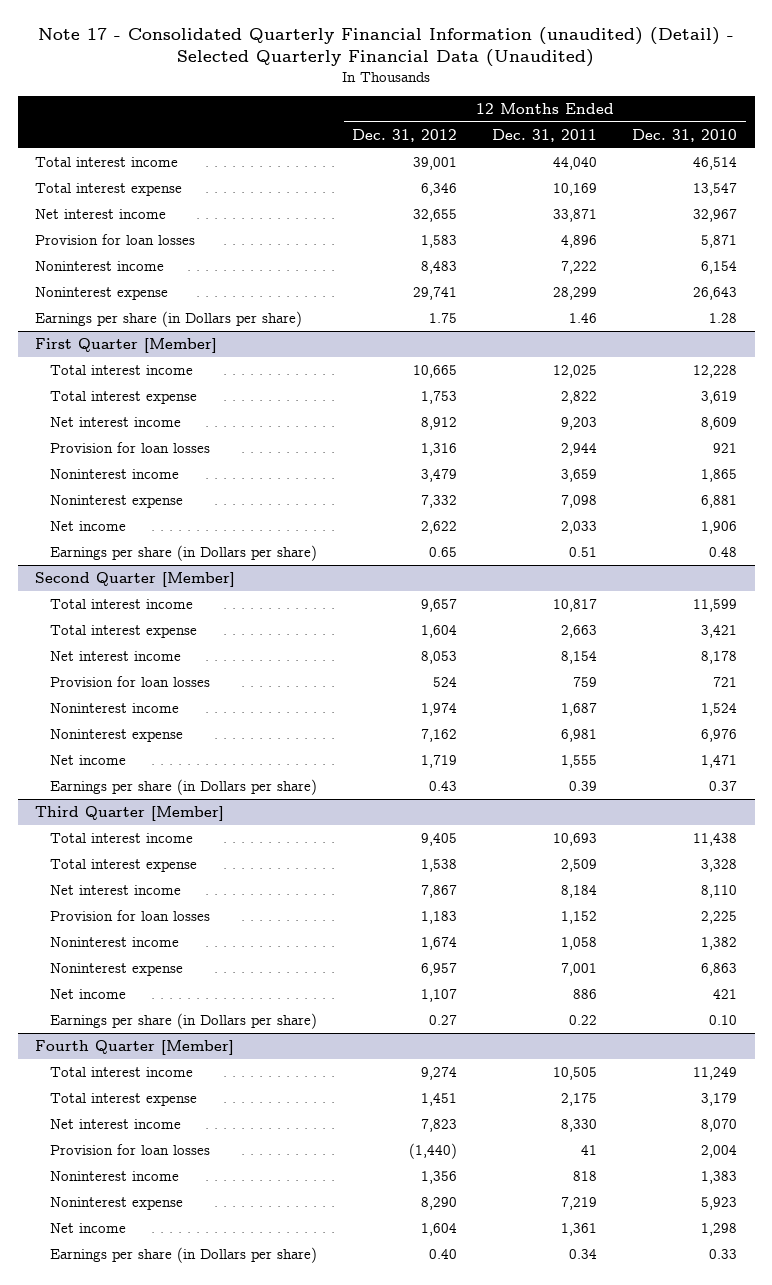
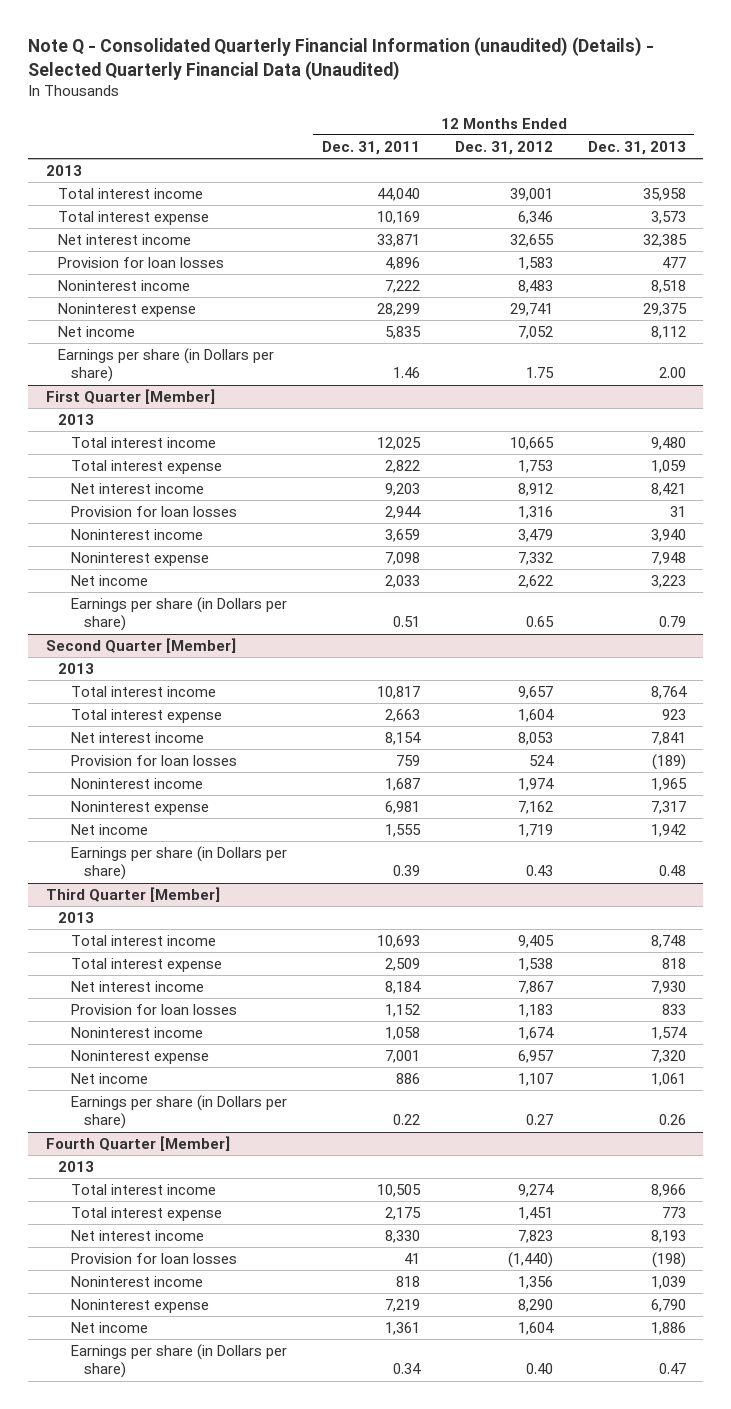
- Note 17 - Consolidated Quarterly Financial Information (unaudited) (Detail) - Selected Quarterly Financial Data (Unaudited)
+ Note Q - Consolidated Quarterly Financial Information (unaudited) (Details) - Selected Quarterly Financial Data (Unaudited)
- | 12 Months Ended Dec. 31, 2012 | 12 Months Ended Dec. 31, 2011 | 12 Months Ended Dec. 31, 2010
+ | 12 Months Ended Dec. 31, 2011 | 12 Months Ended Dec. 31, 2012 | 12 Months Ended Dec. 31, 2013
+ 2013
+ Net income | 5,835 | 7,052 | 8,112
@ First Quarter [Member]
+ 2013
@ Second Quarter [Member]
+ 2013
@ Third Quarter [Member]
+ 2013
@ Fourth Quarter [Member]
+ 2013

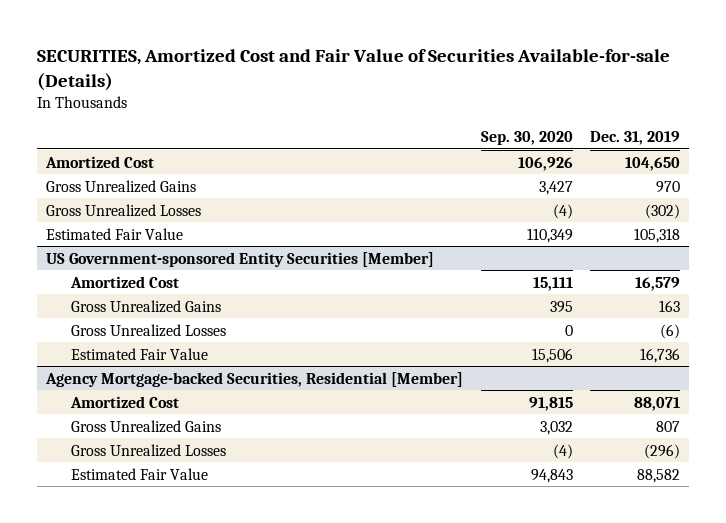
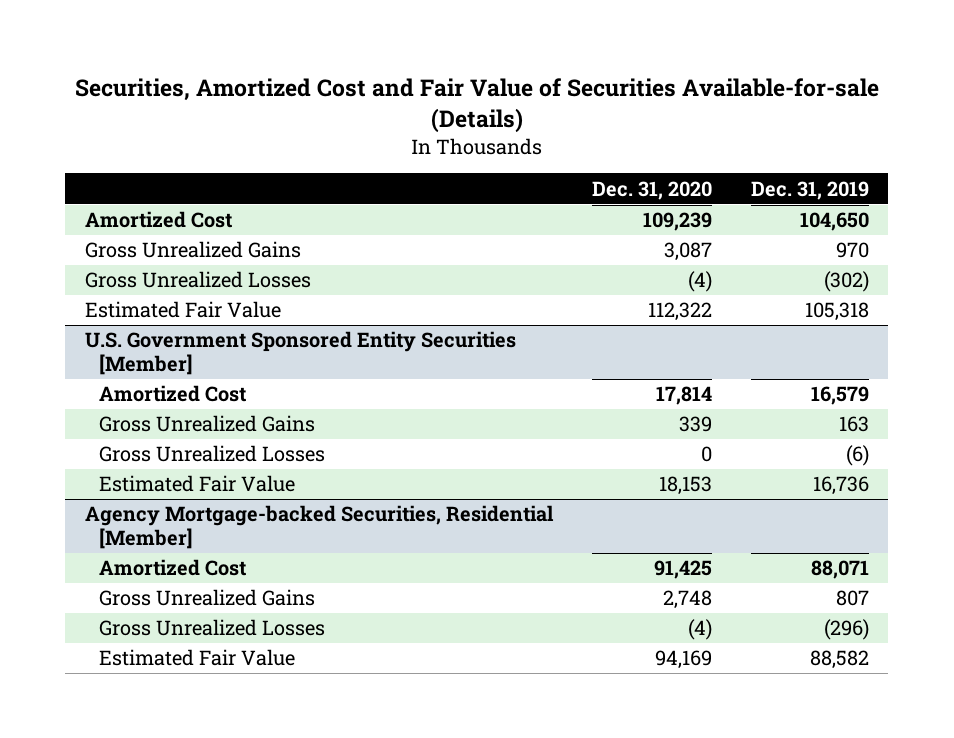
- SECURITIES, Amortized Cost and Fair Value of Securities Available-for-sale (Details)
+ Securities, Amortized Cost and Fair Value of Securities Available-for-sale (Details)
- | Sep. 30, 2020 | Dec. 31, 2019
+ | Dec. 31, 2020 | Dec. 31, 2019
- US Government-sponsored Entity Securities [Member]
+ U.S. Government Sponsored Entity Securities [Member]

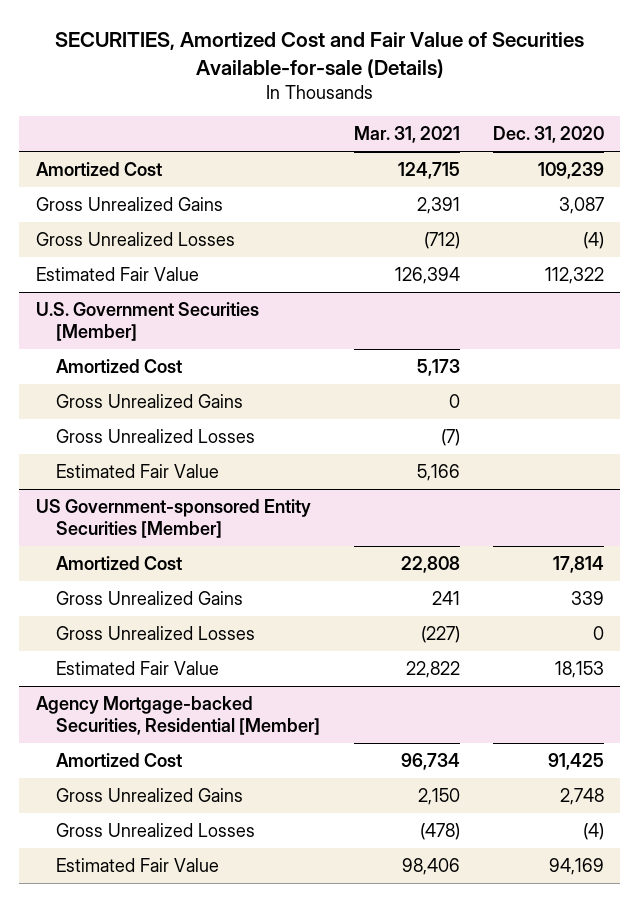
- Securities, Amortized Cost and Fair Value of Securities Available-for-sale (Details)
+ SECURITIES, Amortized Cost and Fair Value of Securities Available-for-sale (Details)
- | Dec. 31, 2020 | Dec. 31, 2019
+ | Mar. 31, 2021 | Dec. 31, 2020
- U.S. Government Sponsored Entity Securities [Member]
+ U.S. Government Securities [Member]
+ Amortized Cost | 5,173 |
+ Gross Unrealized Gains | 0 |
+ Gross Unrealized Losses | (7) |
+ Estimated Fair Value | 5,166 |
+ US Government-sponsored Entity Securities [Member]

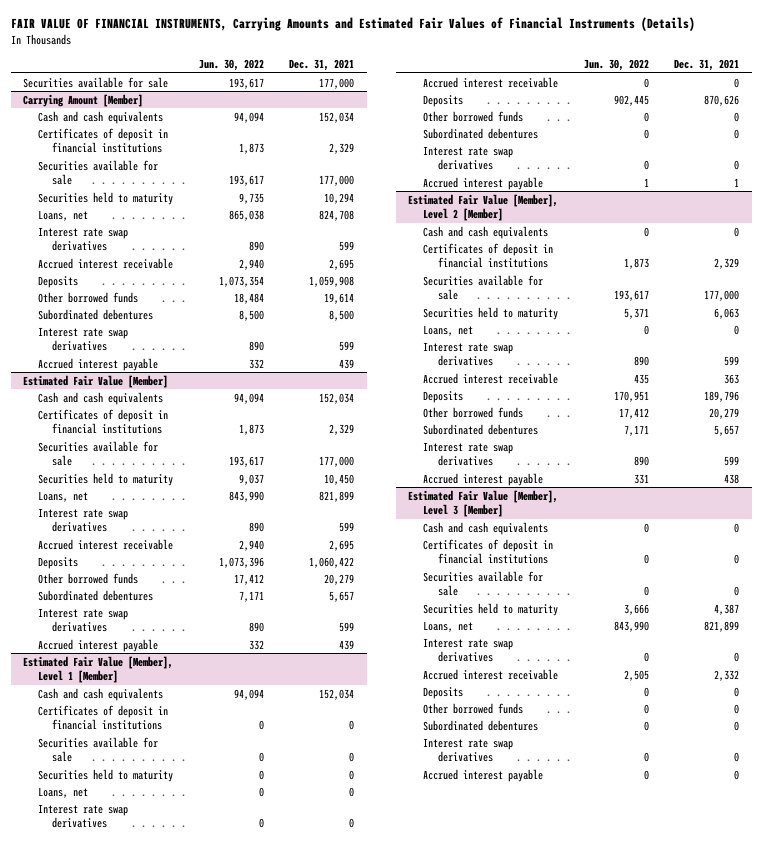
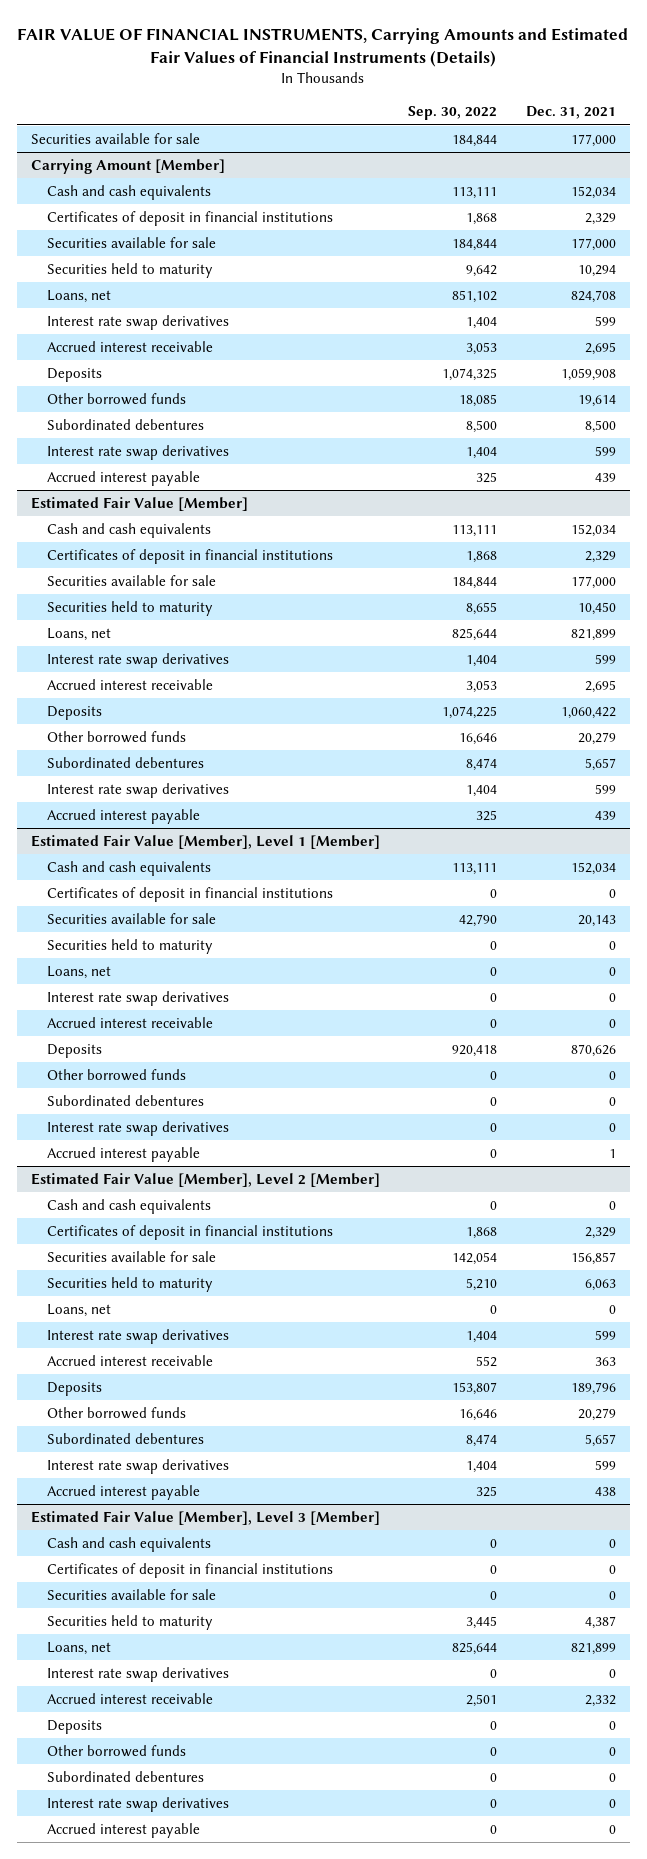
- | Jun. 30, 2022 | Dec. 31, 2021
+ | Sep. 30, 2022 | Dec. 31, 2021
@ Estimated Fair Value [Member], Level 1 [Member]
- Securities available for sale | 0 | 0
+ Securities available for sale | 42,790 | 20,143
@ Estimated Fair Value [Member], Level 2 [Member]
- Securities available for sale | 193,617 | 177,000
+ Securities available for sale | 142,054 | 156,857

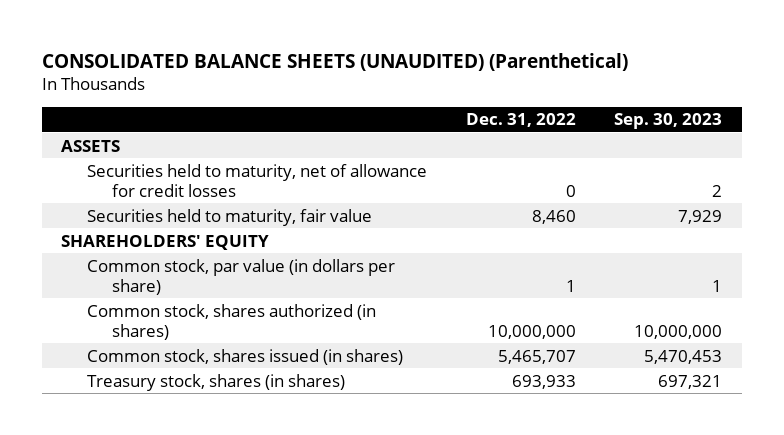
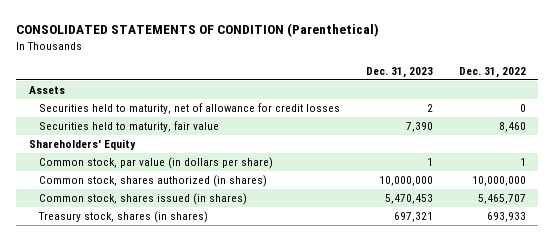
- CONSOLIDATED BALANCE SHEETS (UNAUDITED) (Parenthetical)
+ CONSOLIDATED STATEMENTS OF CONDITION (Parenthetical)
- | Dec. 31, 2022 | Sep. 30, 2023
+ | Dec. 31, 2023 | Dec. 31, 2022
- ASSETS
+ Assets
- SHAREHOLDERS' EQUITY
+ Shareholders' Equity

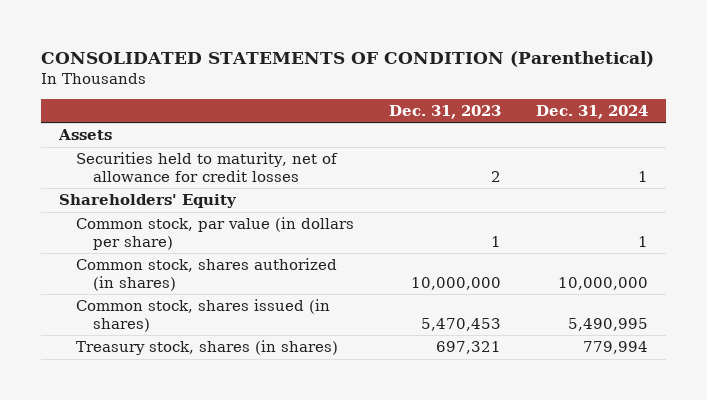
- | Dec. 31, 2023 | Dec. 31, 2022
+ | Dec. 31, 2023 | Dec. 31, 2024
- Securities held to maturity, fair value | 7,390 | 8,460

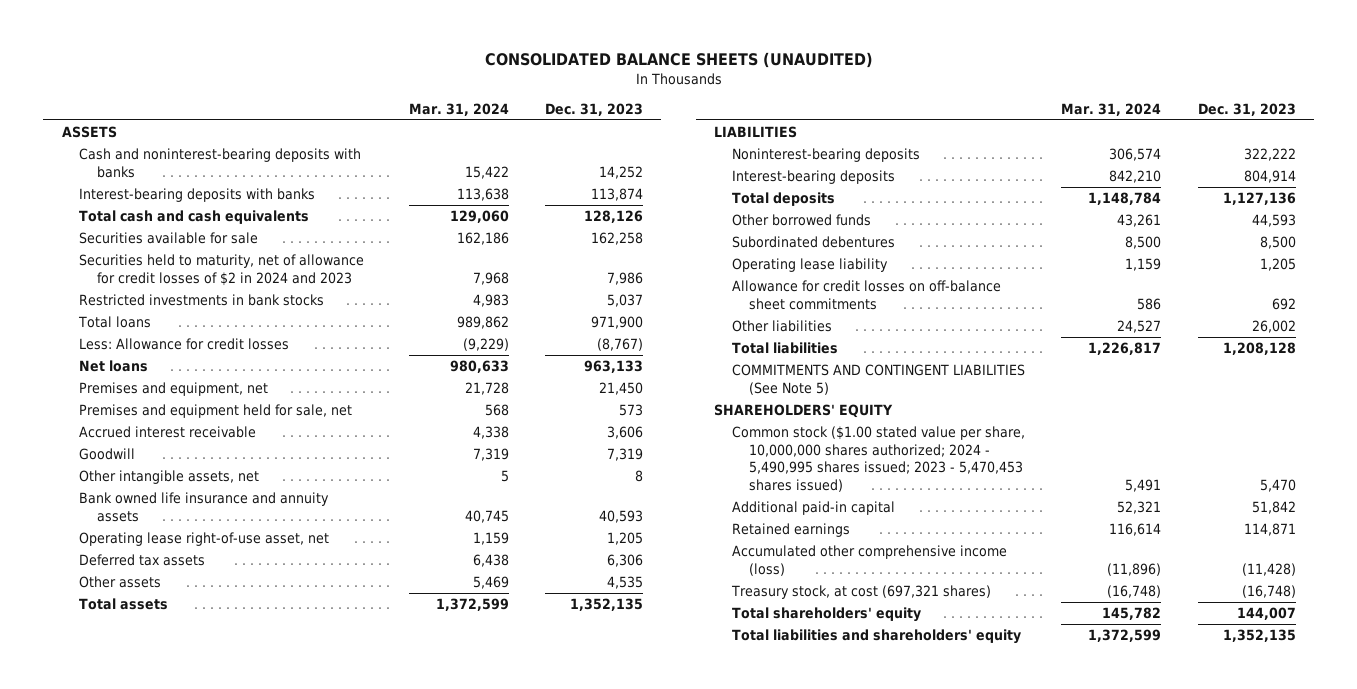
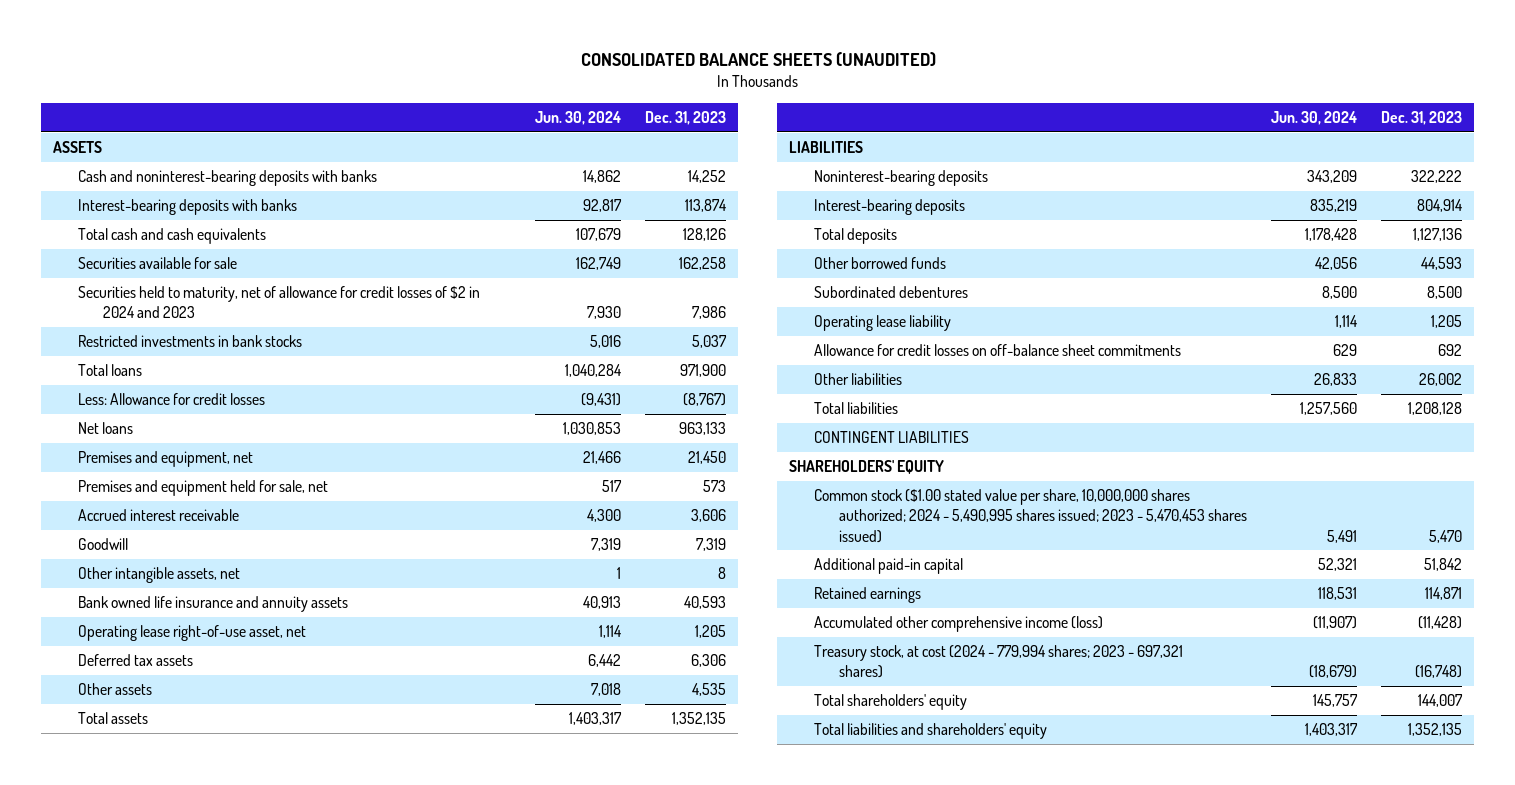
- | Mar. 31, 2024 | Dec. 31, 2023
+ | Jun. 30, 2024 | Dec. 31, 2023
- COMMITMENTS AND CONTINGENT LIABILITIES (See Note 5)
+ CONTINGENT LIABILITIES
- Treasury stock, at cost (697,321 shares) | (16,748) | (16,748)
+ Treasury stock, at cost (2024 - 779,994 shares; 2023 - 697,321 shares) | (18,679) | (16,748)

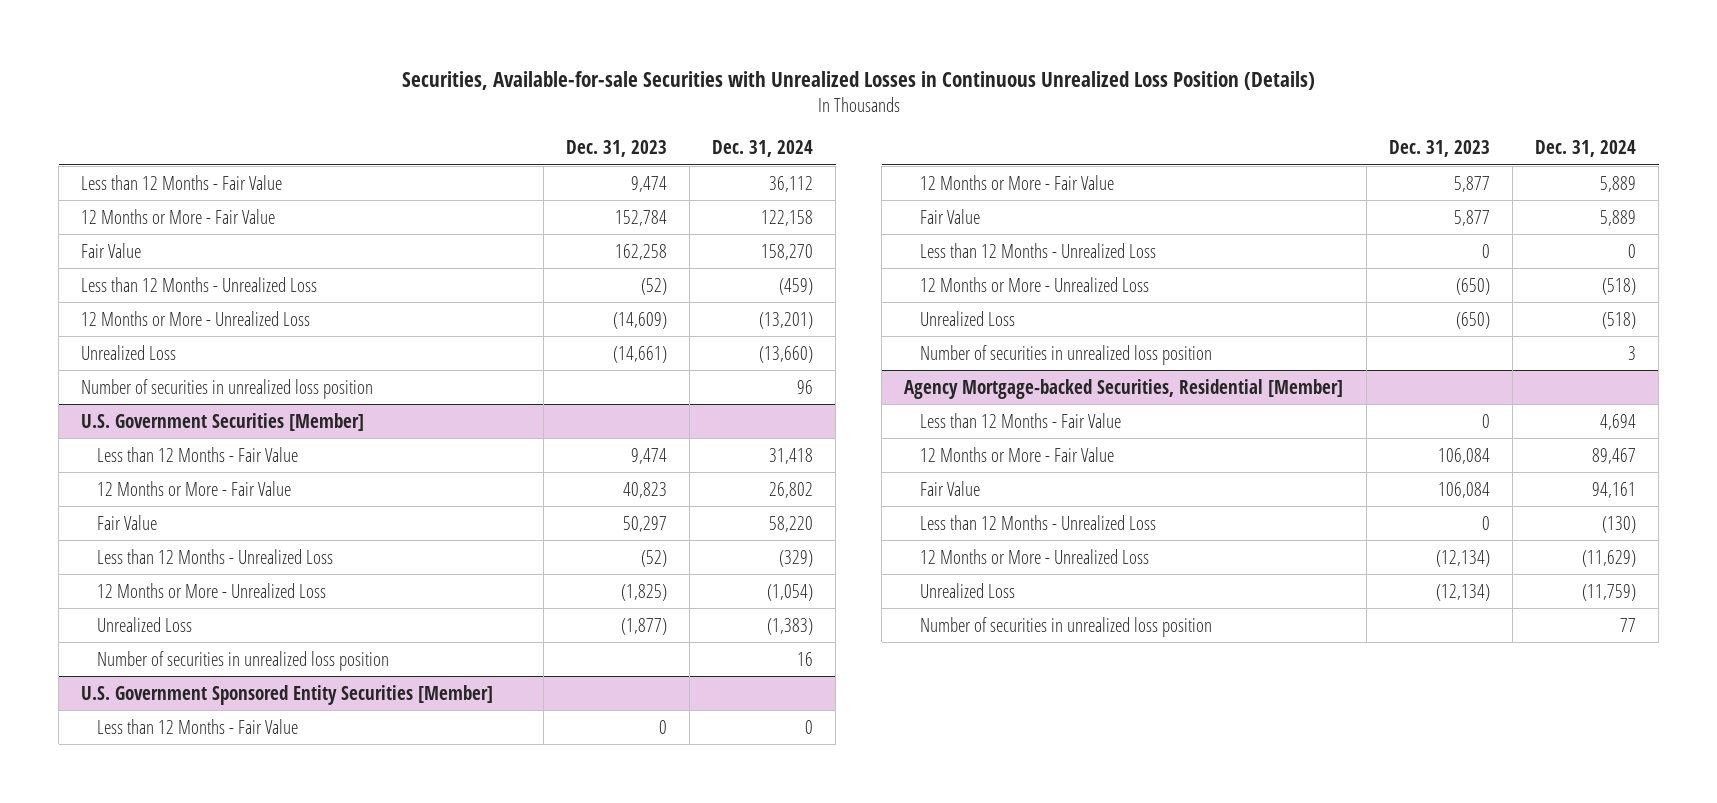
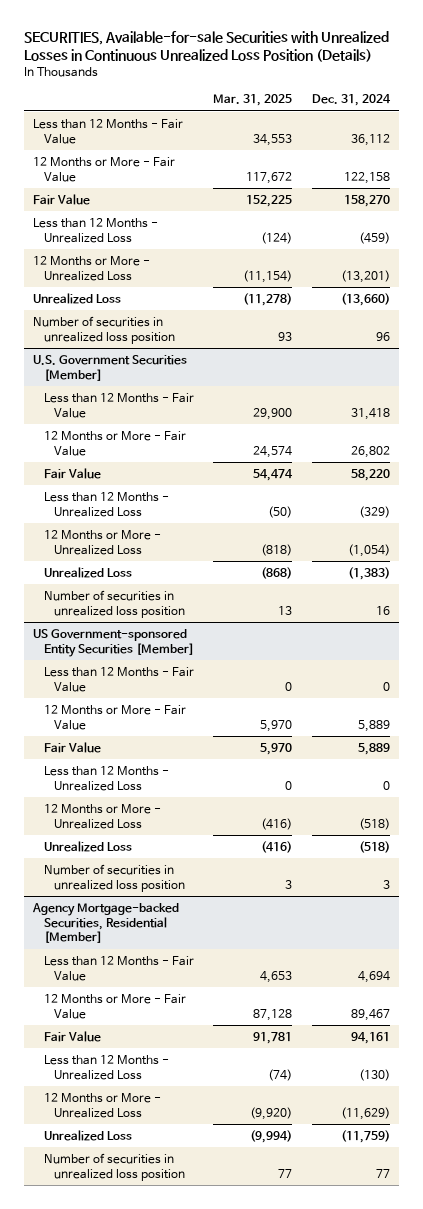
- Securities, Available-for-sale Securities with Unrealized Losses in Continuous Unrealized Loss Position (Details)
+ SECURITIES, Available-for-sale Securities with Unrealized Losses in Continuous Unrealized Loss Position (Details)
- | Dec. 31, 2023 | Dec. 31, 2024
+ | Mar. 31, 2025 | Dec. 31, 2024
- U.S. Government Sponsored Entity Securities [Member]
+ US Government-sponsored Entity Securities [Member]

